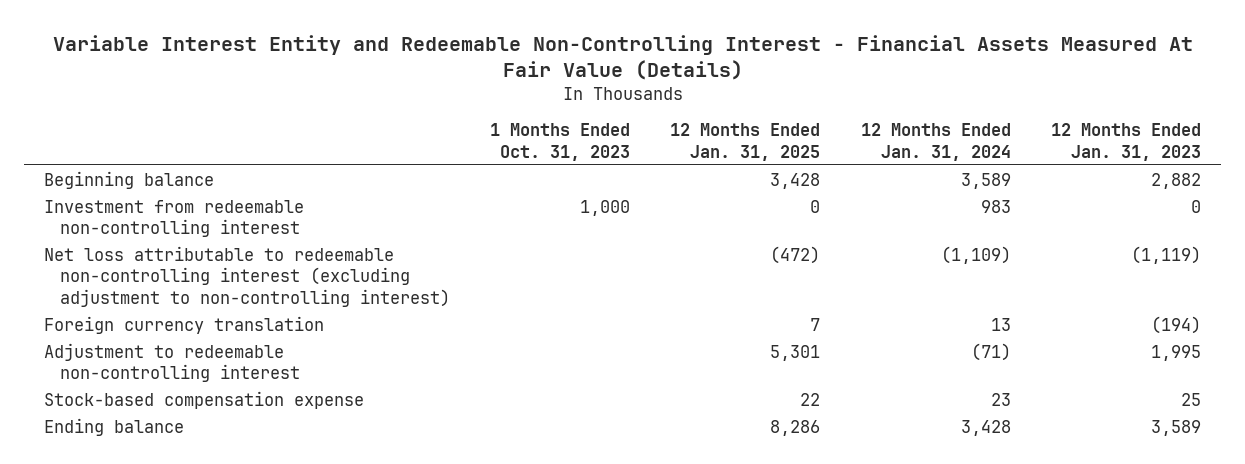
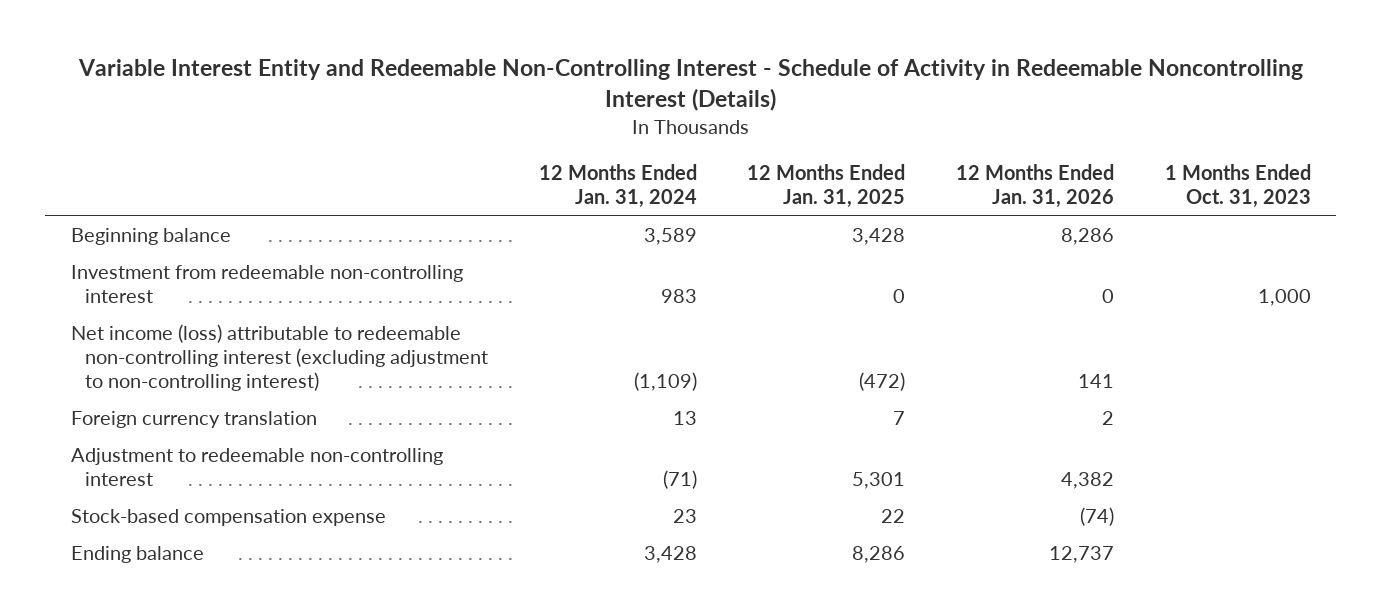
- Variable Interest Entity and Redeemable Non-Controlling Interest - Financial Assets Measured At Fair Value (Details)
+ Variable Interest Entity and Redeemable Non-Controlling Interest - Schedule of Activity in Redeemable Noncontrolling Interest (Details)
- | 1 Months Ended Oct. 31, 2023 | 12 Months Ended Jan. 31, 2025 | 12 Months Ended Jan. 31, 2024 | 12 Months Ended Jan. 31, 2023
+ | 12 Months Ended Jan. 31, 2024 | 12 Months Ended Jan. 31, 2025 | 12 Months Ended Jan. 31, 2026 | 1 Months Ended Oct. 31, 2023
- Net loss attributable to redeemable non-controlling interest (excluding adjustment to non-controlling interest) | | (472) | (1,109) | (1,119)
+ Net income (loss) attributable to redeemable non-controlling interest (excluding adjustment to non-controlling interest) | (1,109) | (472) | 141 |

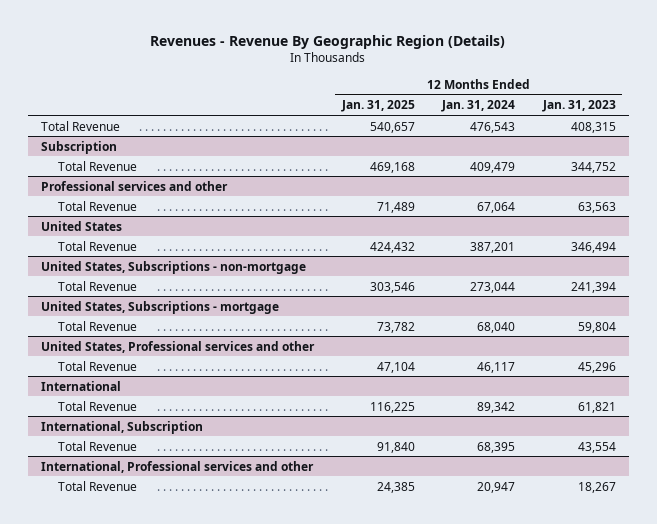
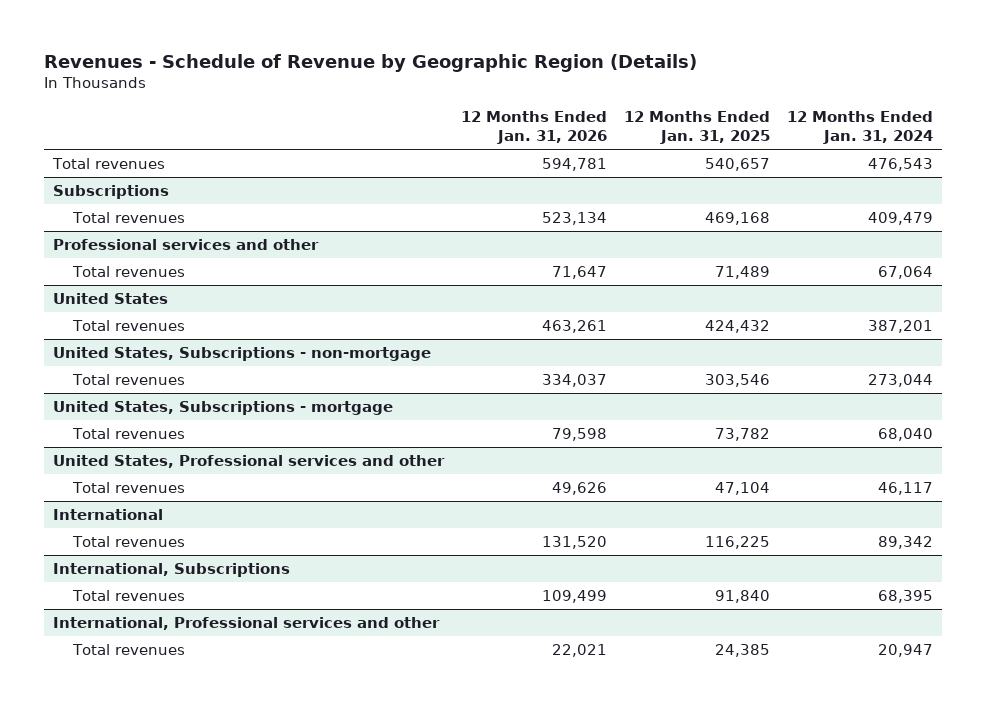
- Revenues - Revenue By Geographic Region (Details)
+ Revenues - Schedule of Revenue by Geographic Region (Details)
- | 12 Months Ended Jan. 31, 2025 | 12 Months Ended Jan. 31, 2024 | 12 Months Ended Jan. 31, 2023
+ | 12 Months Ended Jan. 31, 2026 | 12 Months Ended Jan. 31, 2025 | 12 Months Ended Jan. 31, 2024
- Total Revenue | 540,657 | 476,543 | 408,315
- Subscription
- Total Revenue | 469,168 | 409,479 | 344,752
+ Total revenues | 594,781 | 540,657 | 476,543
+ Subscriptions
+ Total revenues | 523,134 | 469,168 | 409,479
@ Professional services and other
- Total Revenue | 71,489 | 67,064 | 63,563
+ Total revenues | 71,647 | 71,489 | 67,064
@ United States
- Total Revenue | 424,432 | 387,201 | 346,494
+ Total revenues | 463,261 | 424,432 | 387,201
@ United States, Subscriptions - non-mortgage
- Total Revenue | 303,546 | 273,044 | 241,394
+ Total revenues | 334,037 | 303,546 | 273,044
@ United States, Subscriptions - mortgage
- Total Revenue | 73,782 | 68,040 | 59,804
+ Total revenues | 79,598 | 73,782 | 68,040
@ United States, Professional services and other
- Total Revenue | 47,104 | 46,117 | 45,296
+ Total revenues | 49,626 | 47,104 | 46,117
@ International
- Total Revenue | 116,225 | 89,342 | 61,821
- International, Subscription
- Total Revenue | 91,840 | 68,395 | 43,554
@ International
+ Total revenues | 131,520 | 116,225 | 89,342
+ International, Subscriptions
+ Total revenues | 109,499 | 91,840 | 68,395
@ International, Professional services and other
- Total Revenue | 24,385 | 20,947 | 18,267
+ Total revenues | 22,021 | 24,385 | 20,947

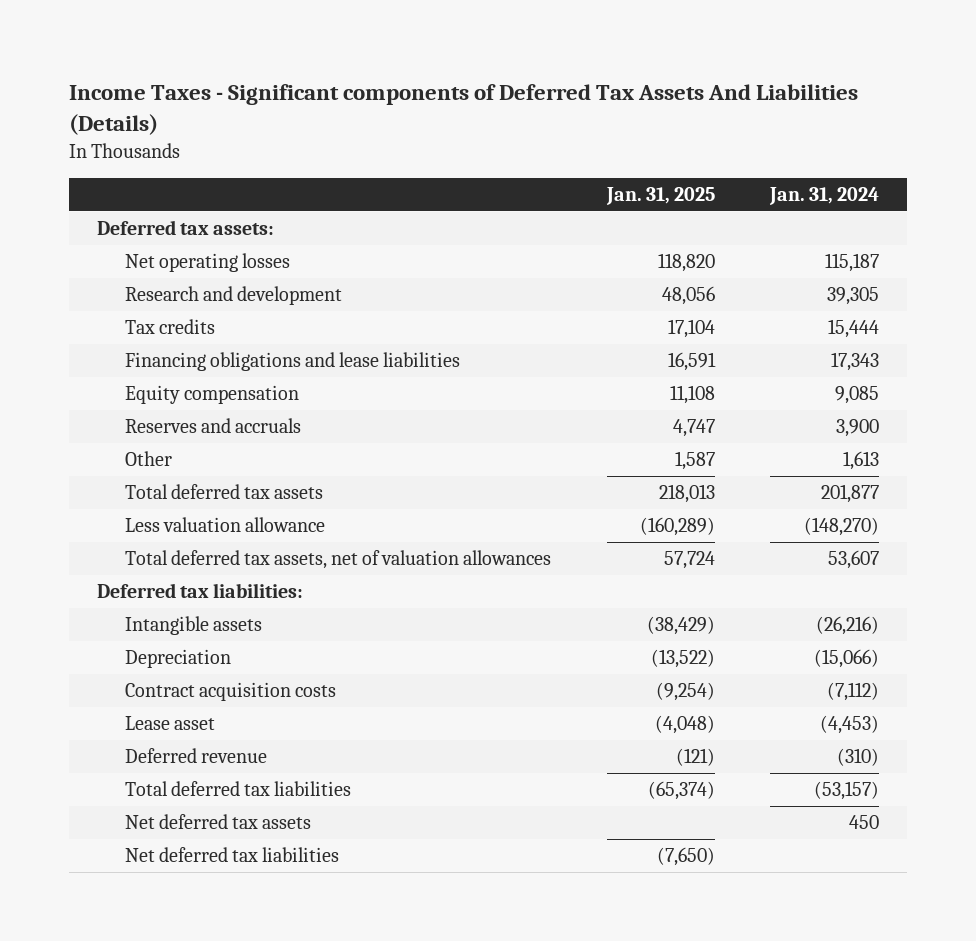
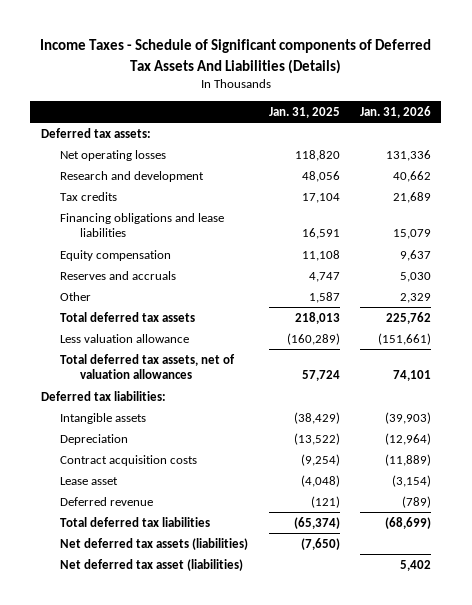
- Income Taxes - Significant components of Deferred Tax Assets And Liabilities (Details)
+ Income Taxes - Schedule of Significant components of Deferred Tax Assets And Liabilities (Details)
- | Jan. 31, 2025 | Jan. 31, 2024
+ | Jan. 31, 2025 | Jan. 31, 2026
- Net deferred tax assets | | 450
- Net deferred tax liabilities | (7,650) |
+ Net deferred tax assets (liabilities) | (7,650) |
+ Net deferred tax asset (liabilities) | | 5,402

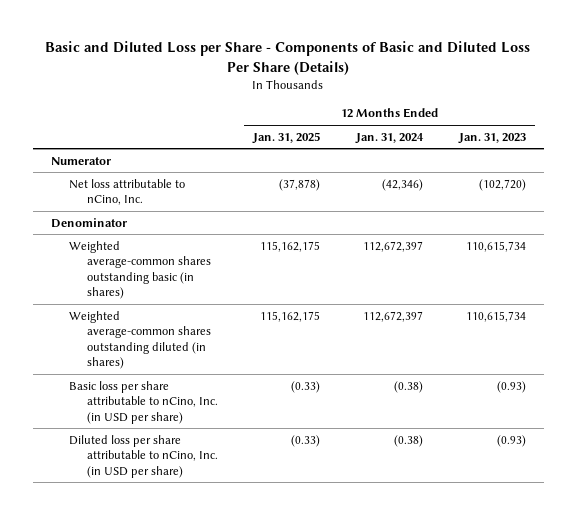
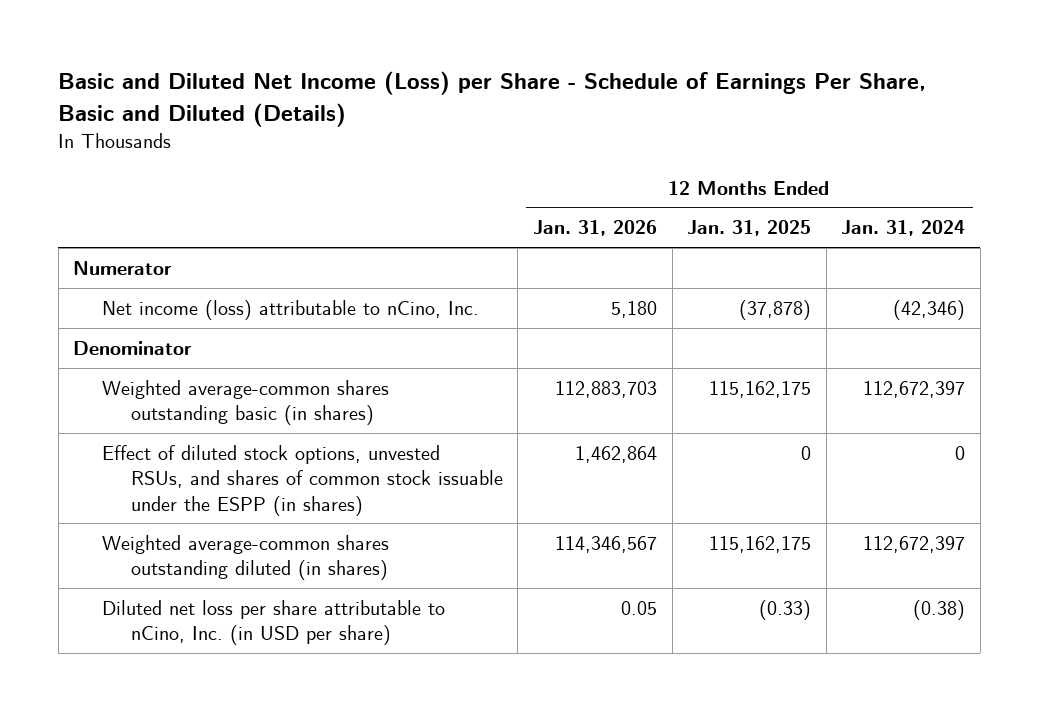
- Basic and Diluted Loss per Share - Components of Basic and Diluted Loss Per Share (Details)
+ Basic and Diluted Net Income (Loss) per Share - Schedule of Earnings Per Share, Basic and Diluted (Details)
- | 12 Months Ended Jan. 31, 2025 | 12 Months Ended Jan. 31, 2024 | 12 Months Ended Jan. 31, 2023
+ | 12 Months Ended Jan. 31, 2026 | 12 Months Ended Jan. 31, 2025 | 12 Months Ended Jan. 31, 2024
- Net loss attributable to nCino, Inc. | (37,878) | (42,346) | (102,720)
+ Net income (loss) attributable to nCino, Inc. | 5,180 | (37,878) | (42,346)
+ Effect of diluted stock options, unvested RSUs, and shares of common stock issuable under the ESPP (in shares) | 1,462,864 | 0 | 0
- Basic loss per share attributable to nCino, Inc. (in USD per share) | (0.33) | (0.38) | (0.93)
- Diluted loss per share attributable to nCino, Inc. (in USD per share) | (0.33) | (0.38) | (0.93)
+ Diluted net loss per share attributable to nCino, Inc. (in USD per share) | 0.05 | (0.33) | (0.38)

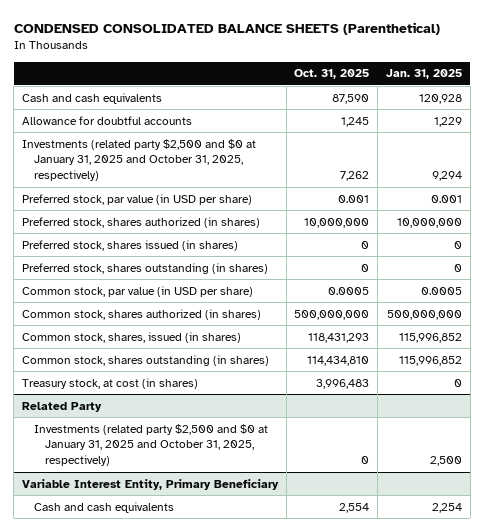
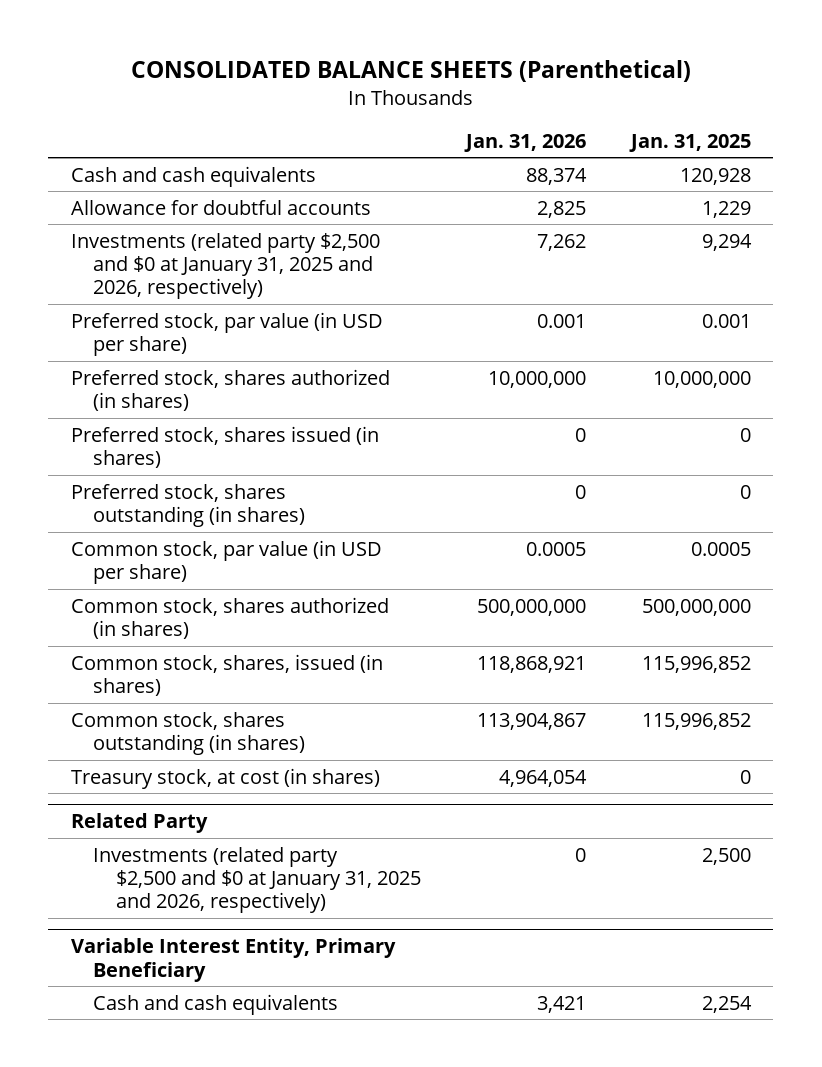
- CONDENSED CONSOLIDATED BALANCE SHEETS (Parenthetical)
+ CONSOLIDATED BALANCE SHEETS (Parenthetical)
- | Oct. 31, 2025 | Jan. 31, 2025
+ | Jan. 31, 2026 | Jan. 31, 2025
- Investments (related party $2,500 and $0 at January 31, 2025 and October 31, 2025, respectively) | 7,262 | 9,294
+ Investments (related party $2,500 and $0 at January 31, 2025 and 2026, respectively) | 7,262 | 9,294
@ Related Party
- Investments (related party $2,500 and $0 at January 31, 2025 and October 31, 2025, respectively) | 0 | 2,500
+ Investments (related party $2,500 and $0 at January 31, 2025 and 2026, respectively) | 0 | 2,500

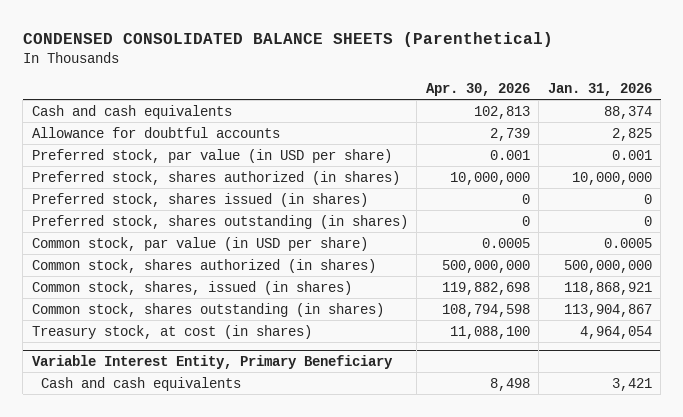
- CONSOLIDATED BALANCE SHEETS (Parenthetical)
+ CONDENSED CONSOLIDATED BALANCE SHEETS (Parenthetical)
- | Jan. 31, 2026 | Jan. 31, 2025
+ | Apr. 30, 2026 | Jan. 31, 2026
- Investments (related party $2,500 and $0 at January 31, 2025 and 2026, respectively) | 7,262 | 9,294
- Related Party
- Investments (related party $2,500 and $0 at January 31, 2025 and 2026, respectively) | 0 | 2,500

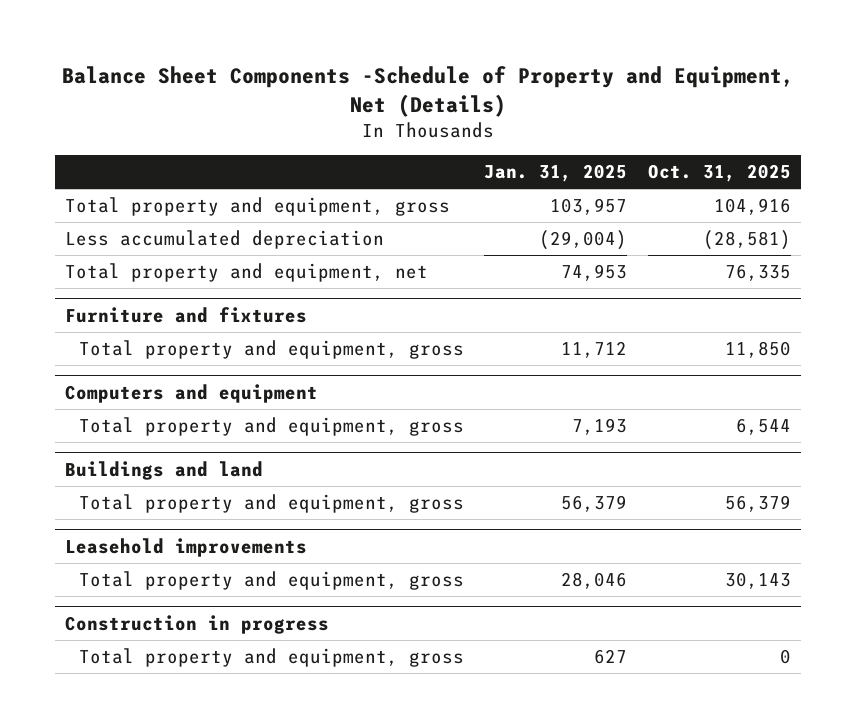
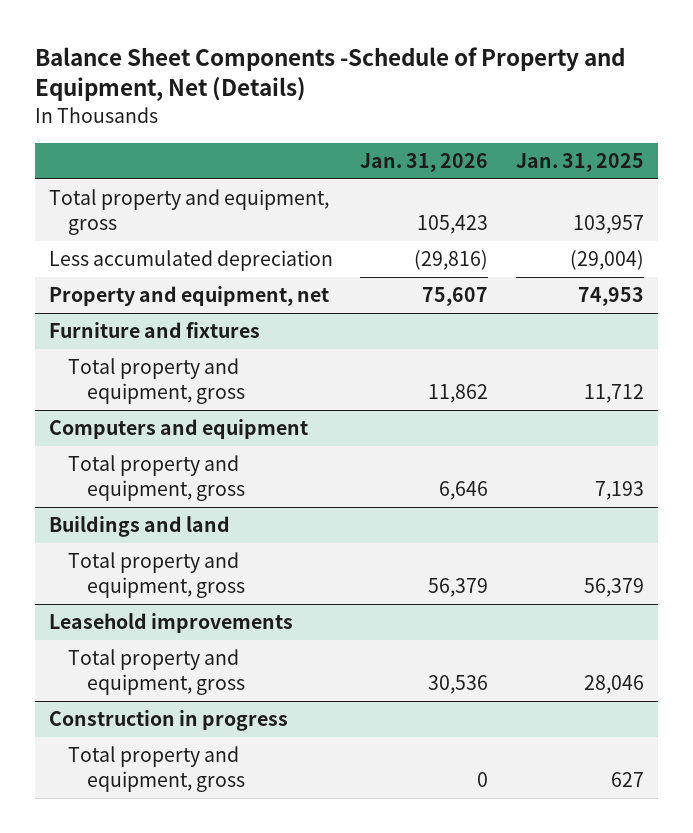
- | Jan. 31, 2025 | Oct. 31, 2025
+ | Jan. 31, 2026 | Jan. 31, 2025
- Total property and equipment, net | 74,953 | 76,335
+ Property and equipment, net | 75,607 | 74,953

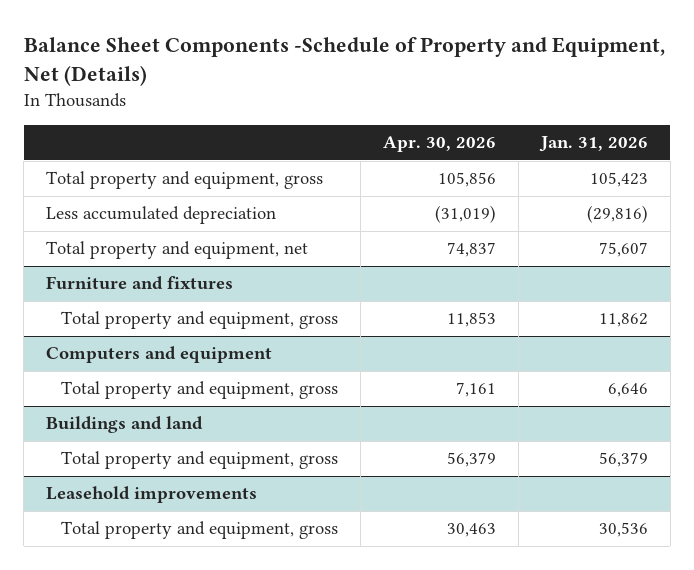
- | Jan. 31, 2026 | Jan. 31, 2025
+ | Apr. 30, 2026 | Jan. 31, 2026
- Property and equipment, net | 75,607 | 74,953
+ Total property and equipment, net | 74,837 | 75,607
- Construction in progress
- Total property and equipment, gross | 0 | 627

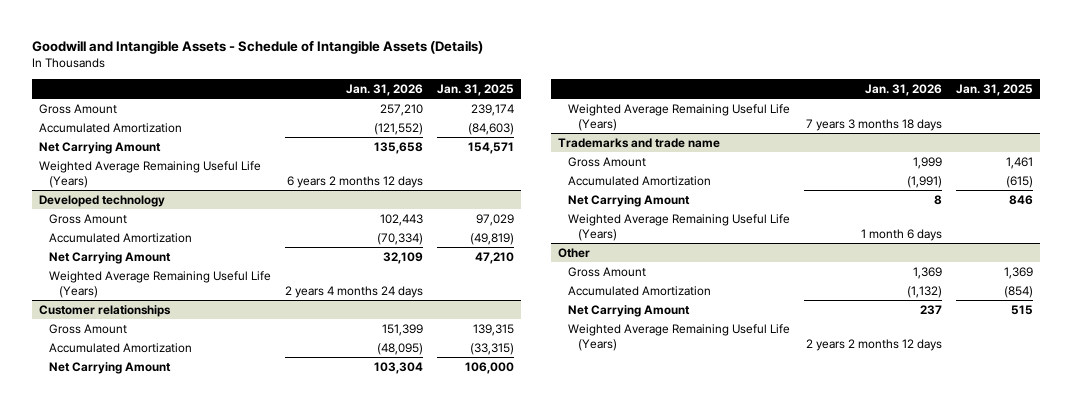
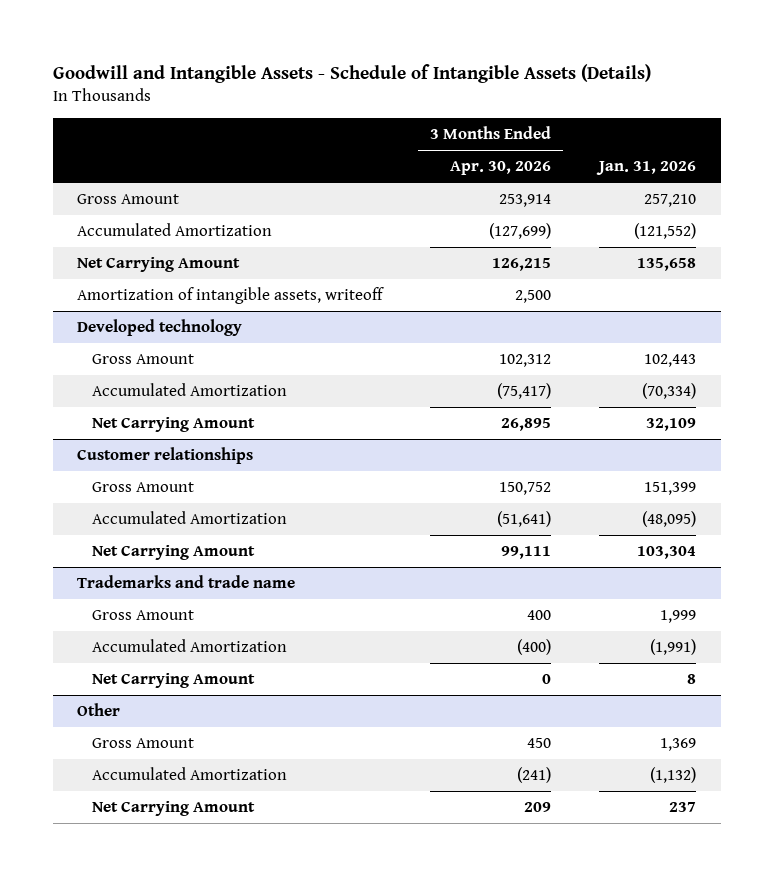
- | Jan. 31, 2026 | Jan. 31, 2025
+ | 3 Months Ended Apr. 30, 2026 | Jan. 31, 2026
- Weighted Average Remaining Useful Life (Years) | 6 years 2 months 12 days |
+ Amortization of intangible assets, writeoff | 2,500 |
@ Developed technology
- Weighted Average Remaining Useful Life (Years) | 2 years 4 months 24 days |
@ Customer relationships
- Weighted Average Remaining Useful Life (Years) | 7 years 3 months 18 days |
@ Trademarks and trade name
- Weighted Average Remaining Useful Life (Years) | 1 month 6 days |
@ Other
- Weighted Average Remaining Useful Life (Years) | 2 years 2 months 12 days |

